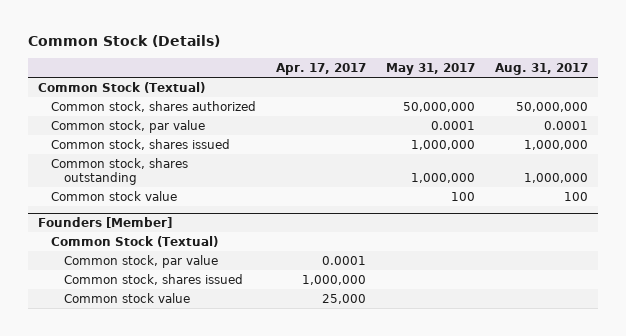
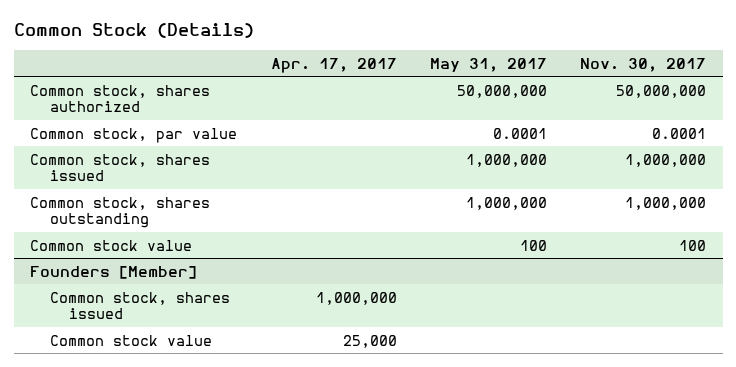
- | Apr. 17, 2017 | May 31, 2017 | Aug. 31, 2017
+ | Apr. 17, 2017 | May 31, 2017 | Nov. 30, 2017
- Common Stock (Textual)
@ Founders [Member]
- Common Stock (Textual)
- Common stock, par value | 0.0001 | |

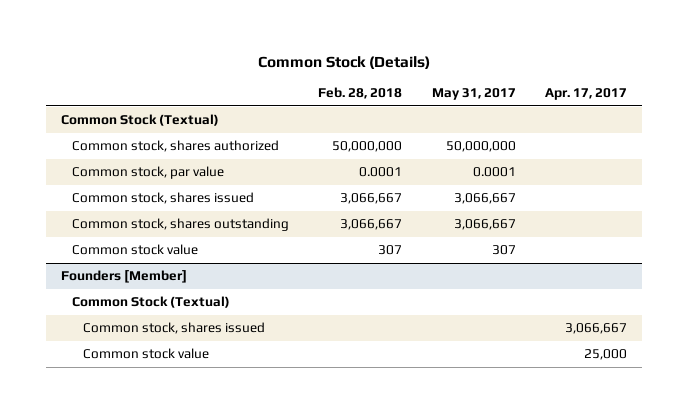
- | Apr. 17, 2017 | May 31, 2017 | Nov. 30, 2017
+ | Feb. 28, 2018 | May 31, 2017 | Apr. 17, 2017
+ Common Stock (Textual)
- Common stock, shares issued | | 1,000,000 | 1,000,000
- Common stock, shares outstanding | | 1,000,000 | 1,000,000
- Common stock value | | 100 | 100
+ Common stock, shares issued | 3,066,667 | 3,066,667 |
+ Common stock, shares outstanding | 3,066,667 | 3,066,667 |
+ Common stock value | 307 | 307 |
@ Founders [Member]
- Common stock, shares issued | 1,000,000 | |
+ Common Stock (Textual)
+ Common stock, shares issued | | | 3,066,667

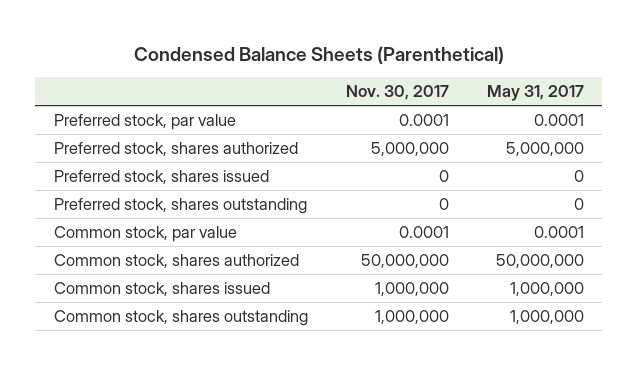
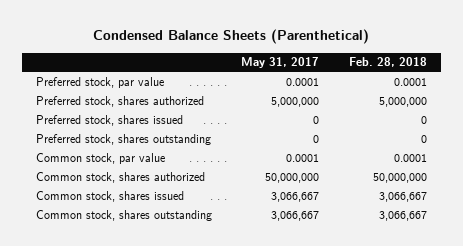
- | Nov. 30, 2017 | May 31, 2017
+ | May 31, 2017 | Feb. 28, 2018
- Common stock, shares issued | 1,000,000 | 1,000,000
- Common stock, shares outstanding | 1,000,000 | 1,000,000
+ Common stock, shares issued | 3,066,667 | 3,066,667
+ Common stock, shares outstanding | 3,066,667 | 3,066,667

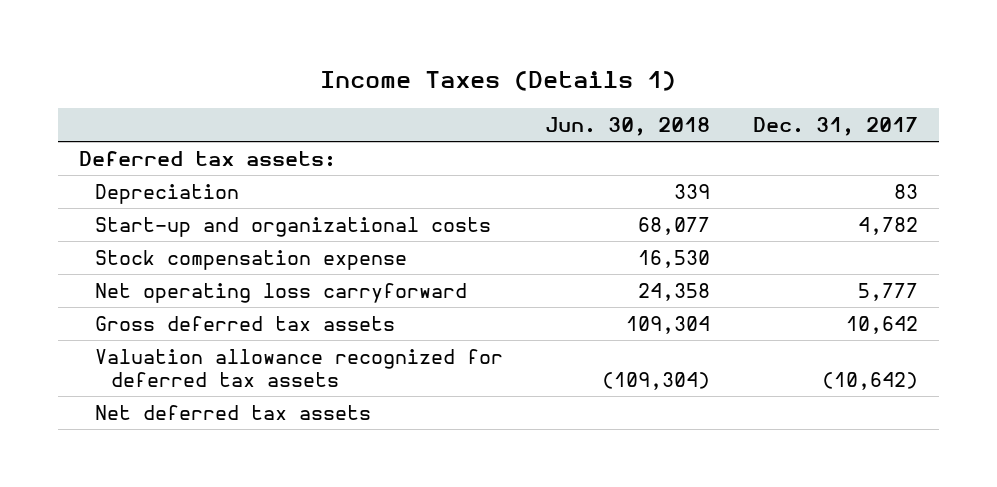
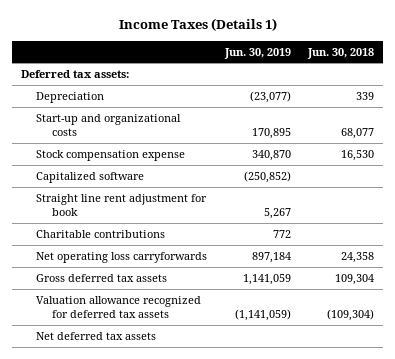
- | Jun. 30, 2018 | Dec. 31, 2017
+ | Jun. 30, 2019 | Jun. 30, 2018
- Net operating loss carryforward | 24,358 | 5,777
+ Capitalized software | (250,852) |
+ Straight line rent adjustment for book | 5,267 |
+ Charitable contributions | 772 |
+ Net operating loss carryforwards | 897,184 | 24,358

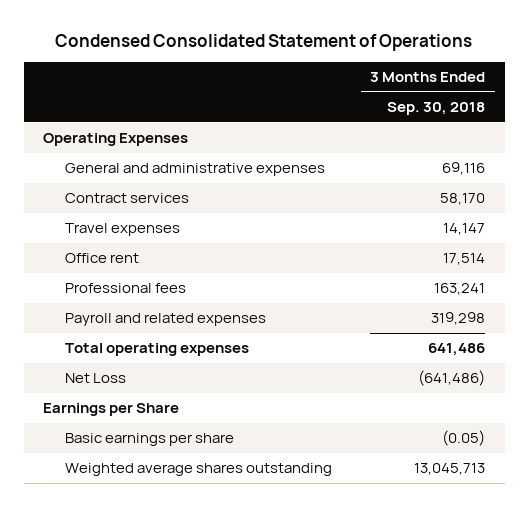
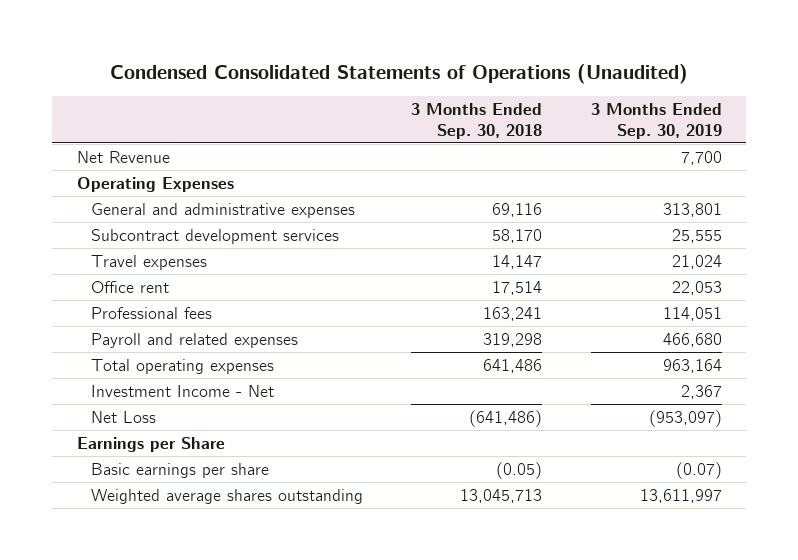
- Condensed Consolidated Statement of Operations
+ Condensed Consolidated Statements of Operations (Unaudited)
- | 3 Months Ended Sep. 30, 2018
+ | 3 Months Ended Sep. 30, 2018 | 3 Months Ended Sep. 30, 2019
+ Net Revenue | | 7,700
- Contract services | 58,170
+ Subcontract development services | 58,170 | 25,555
+ Investment Income - Net | | 2,367

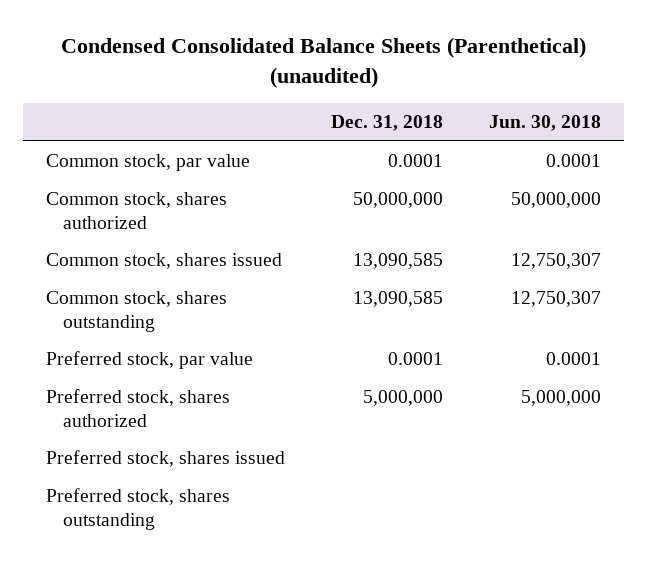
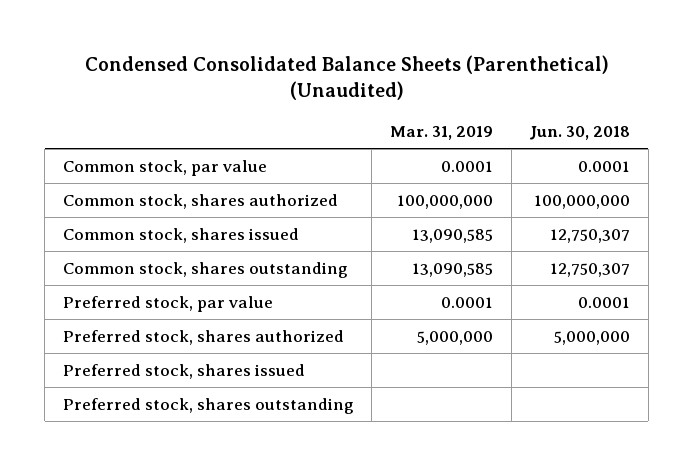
- Condensed Consolidated Balance Sheets (Parenthetical) (unaudited)
+ Condensed Consolidated Balance Sheets (Parenthetical) (Unaudited)
- | Dec. 31, 2018 | Jun. 30, 2018
+ | Mar. 31, 2019 | Jun. 30, 2018
- Common stock, shares authorized | 50,000,000 | 50,000,000
+ Common stock, shares authorized | 100,000,000 | 100,000,000

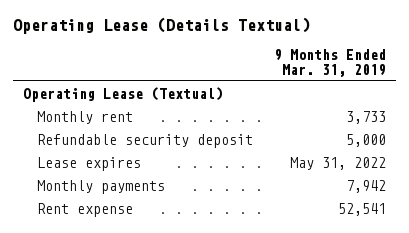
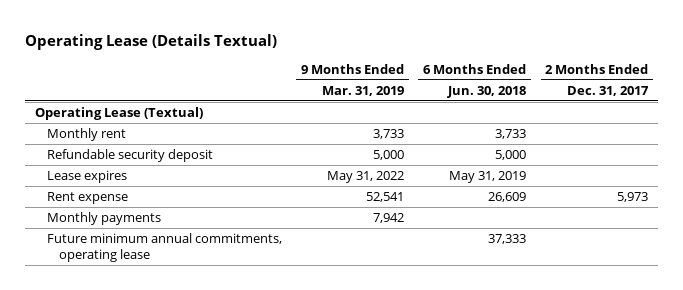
- | 9 Months Ended Mar. 31, 2019
+ | 9 Months Ended Mar. 31, 2019 | 6 Months Ended Jun. 30, 2018 | 2 Months Ended Dec. 31, 2017
moved down: Monthly payments | 7,942 | |
+ Future minimum annual commitments, operating lease | | 37,333 |

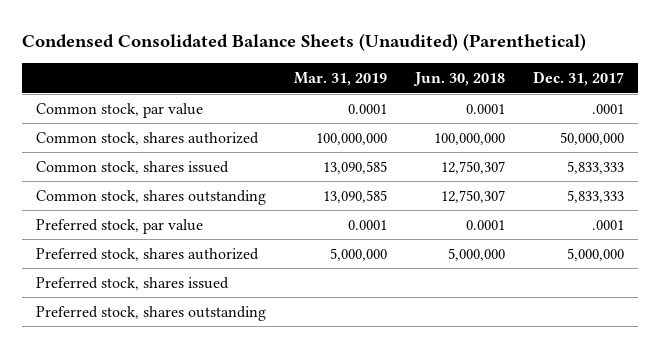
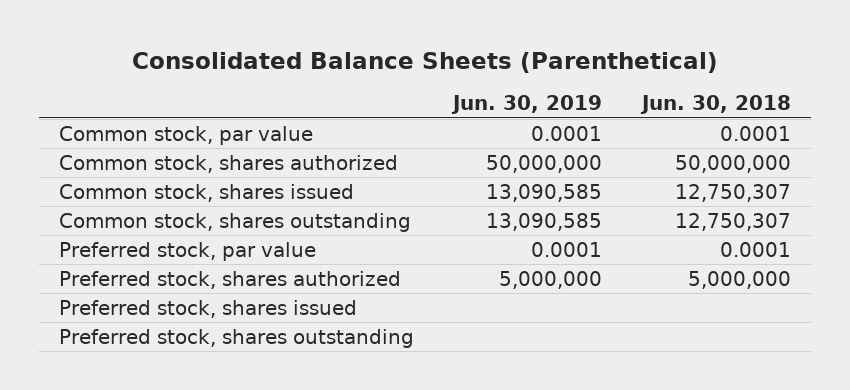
- Condensed Consolidated Balance Sheets (Unaudited) (Parenthetical)
+ Consolidated Balance Sheets (Parenthetical)
- | Mar. 31, 2019 | Jun. 30, 2018 | Dec. 31, 2017
+ | Jun. 30, 2019 | Jun. 30, 2018
- Common stock, shares authorized | 100,000,000 | 100,000,000 | 50,000,000
+ Common stock, shares authorized | 50,000,000 | 50,000,000

